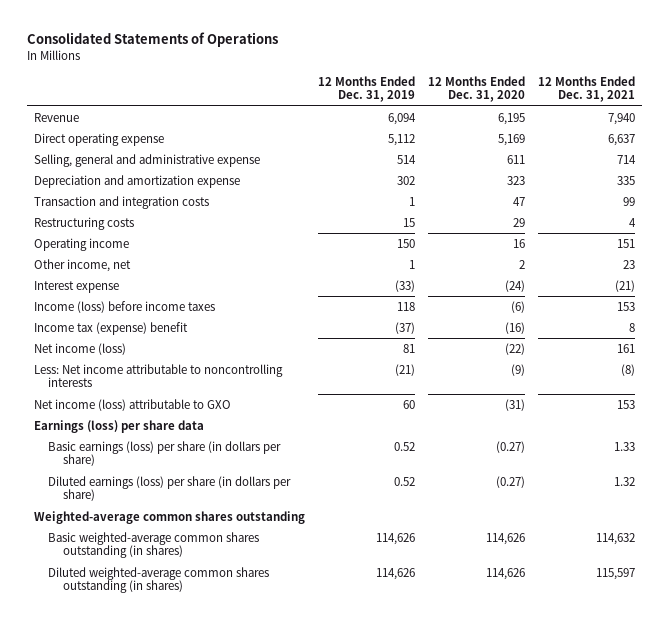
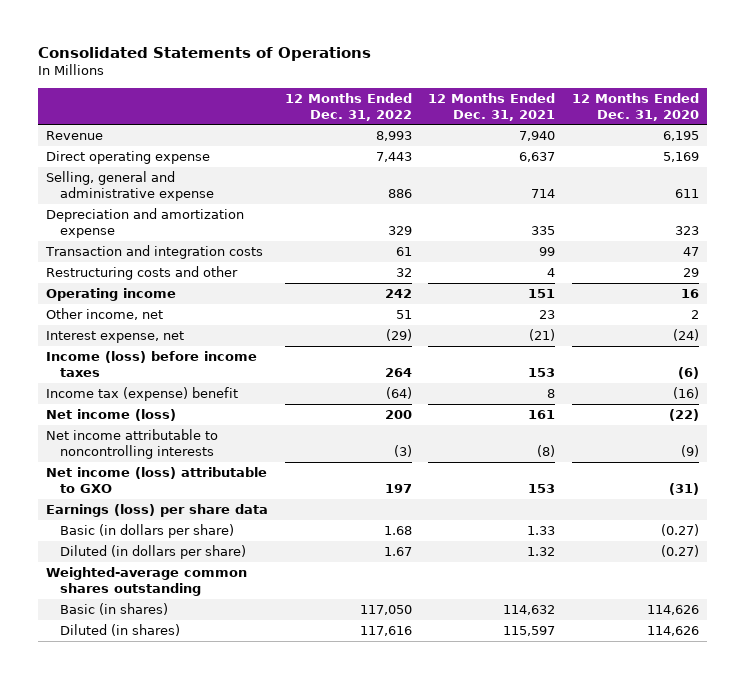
- | 12 Months Ended Dec. 31, 2019 | 12 Months Ended Dec. 31, 2020 | 12 Months Ended Dec. 31, 2021
+ | 12 Months Ended Dec. 31, 2022 | 12 Months Ended Dec. 31, 2021 | 12 Months Ended Dec. 31, 2020
- Restructuring costs | 15 | 29 | 4
+ Restructuring costs and other | 32 | 4 | 29
- Interest expense | (33) | (24) | (21)
+ Interest expense, net | (29) | (21) | (24)
- Less: Net income attributable to noncontrolling interests | (21) | (9) | (8)
+ Net income attributable to noncontrolling interests | (3) | (8) | (9)
- Basic earnings (loss) per share (in dollars per share) | 0.52 | (0.27) | 1.33
- Diluted earnings (loss) per share (in dollars per share) | 0.52 | (0.27) | 1.32
+ Basic (in dollars per share) | 1.68 | 1.33 | (0.27)
+ Diluted (in dollars per share) | 1.67 | 1.32 | (0.27)
- Basic weighted-average common shares outstanding (in shares) | 114,626 | 114,626 | 114,632
- Diluted weighted-average common shares outstanding (in shares) | 114,626 | 114,626 | 115,597
+ Basic (in shares) | 117,050 | 114,632 | 114,626
+ Diluted (in shares) | 117,616 | 115,597 | 114,626

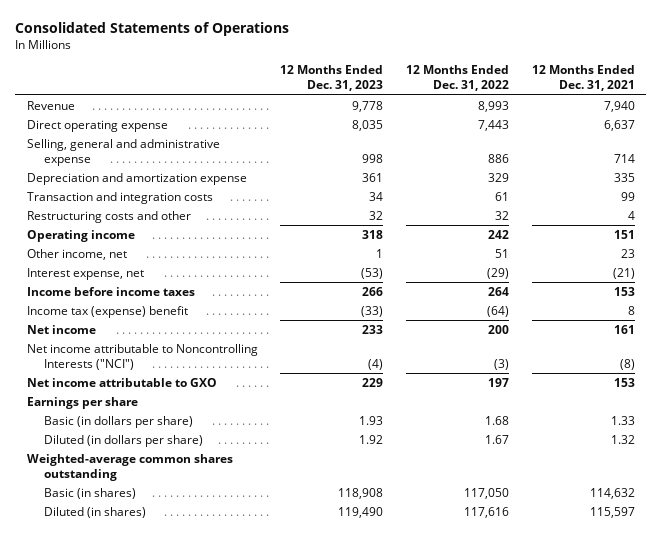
- | 12 Months Ended Dec. 31, 2022 | 12 Months Ended Dec. 31, 2021 | 12 Months Ended Dec. 31, 2020
+ | 12 Months Ended Dec. 31, 2023 | 12 Months Ended Dec. 31, 2022 | 12 Months Ended Dec. 31, 2021
- Income (loss) before income taxes | 264 | 153 | (6)
+ Income before income taxes | 266 | 264 | 153
- Net income (loss) | 200 | 161 | (22)
- Net income attributable to noncontrolling interests | (3) | (8) | (9)
- Net income (loss) attributable to GXO | 197 | 153 | (31)
- Earnings (loss) per share data
+ Net income | 233 | 200 | 161
+ Net income attributable to Noncontrolling Interests ("NCI") | (4) | (3) | (8)
+ Net income attributable to GXO | 229 | 197 | 153
+ Earnings per share

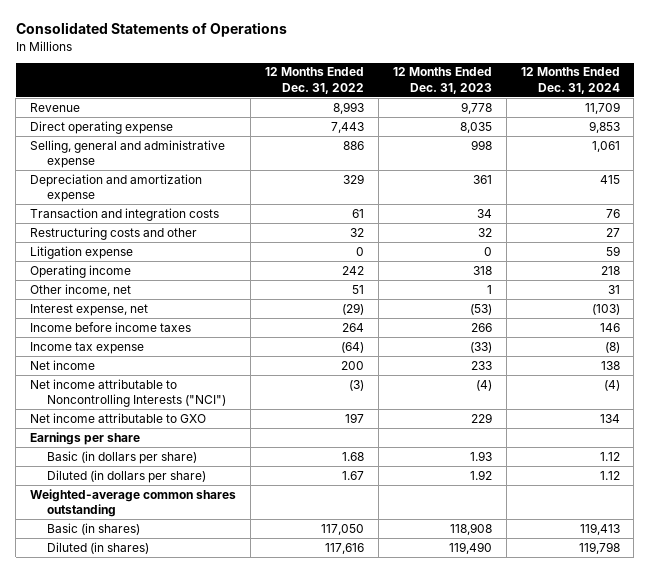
- | 12 Months Ended Dec. 31, 2023 | 12 Months Ended Dec. 31, 2022 | 12 Months Ended Dec. 31, 2021
+ | 12 Months Ended Dec. 31, 2022 | 12 Months Ended Dec. 31, 2023 | 12 Months Ended Dec. 31, 2024
+ Litigation expense | 0 | 0 | 59
- Income tax (expense) benefit | (33) | (64) | 8
+ Income tax expense | (64) | (33) | (8)

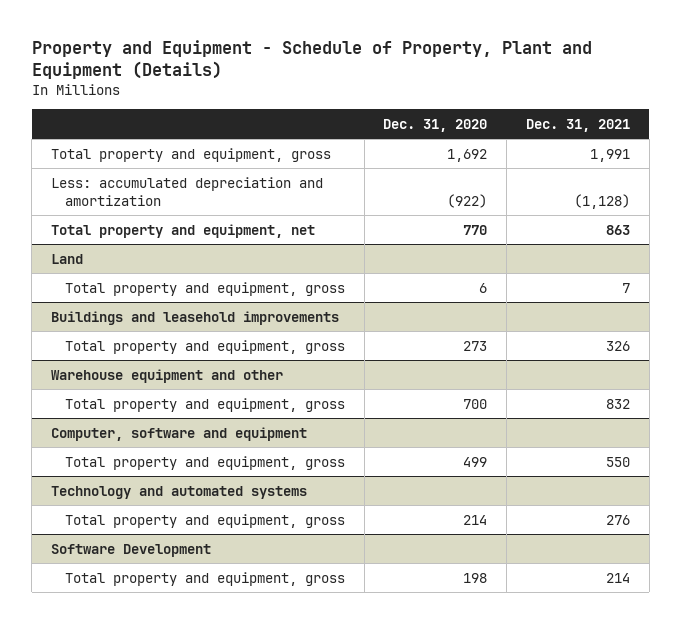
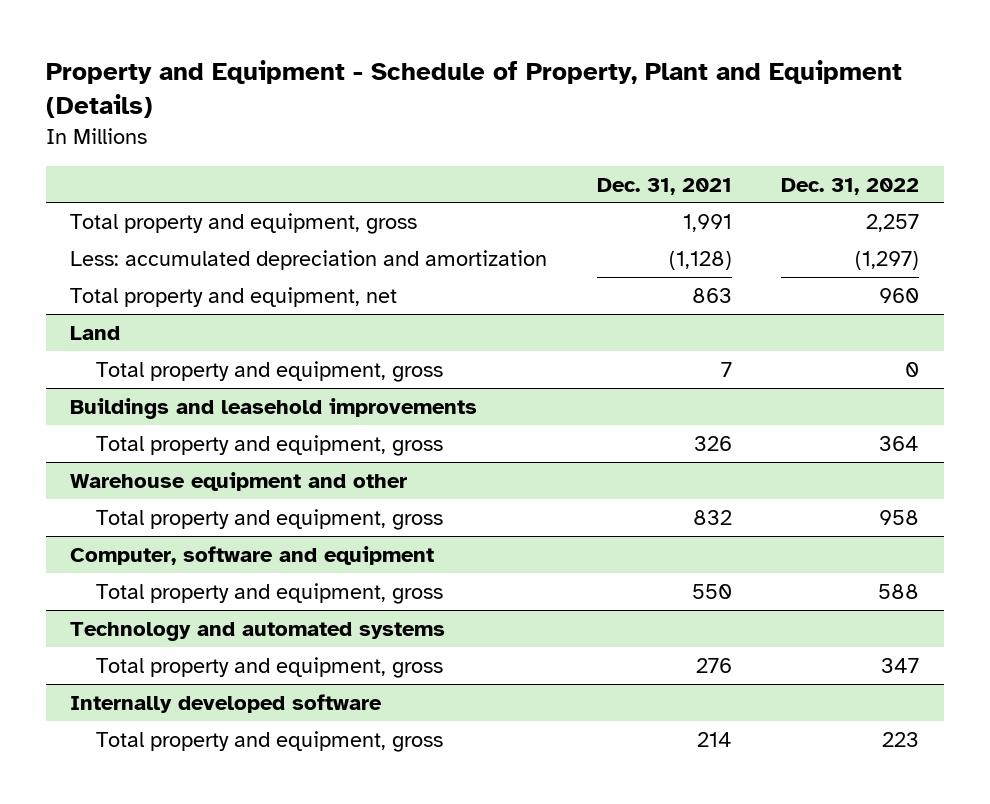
- | Dec. 31, 2020 | Dec. 31, 2021
+ | Dec. 31, 2021 | Dec. 31, 2022
- Software Development
+ Internally developed software

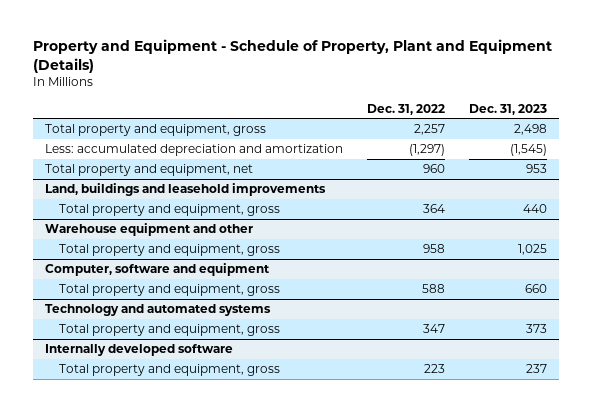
- | Dec. 31, 2021 | Dec. 31, 2022
+ | Dec. 31, 2022 | Dec. 31, 2023
- Land
- Total property and equipment, gross | 7 | 0
- Buildings and leasehold improvements
+ Land, buildings and leasehold improvements

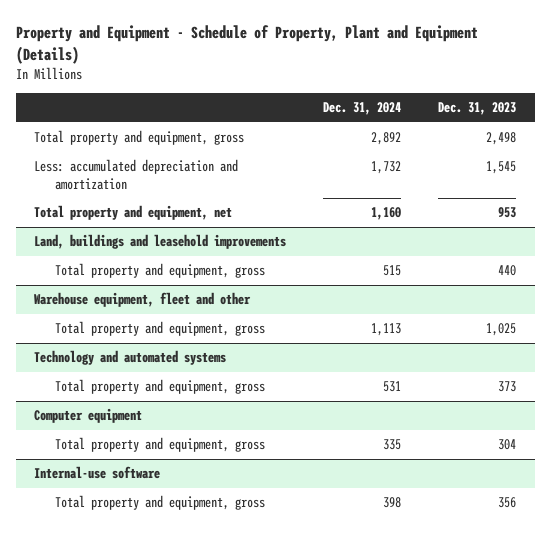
- | Dec. 31, 2022 | Dec. 31, 2023
+ | Dec. 31, 2024 | Dec. 31, 2023
- Less: accumulated depreciation and amortization | (1,297) | (1,545)
+ Less: accumulated depreciation and amortization | 1,732 | 1,545
- Warehouse equipment and other
+ Warehouse equipment, fleet and other
- Computer, software and equipment
- Total property and equipment, gross | 588 | 660
- Internally developed software
- Total property and equipment, gross | 223 | 237
+ Computer equipment
+ Total property and equipment, gross | 335 | 304
+ Internal-use software
+ Total property and equipment, gross | 398 | 356

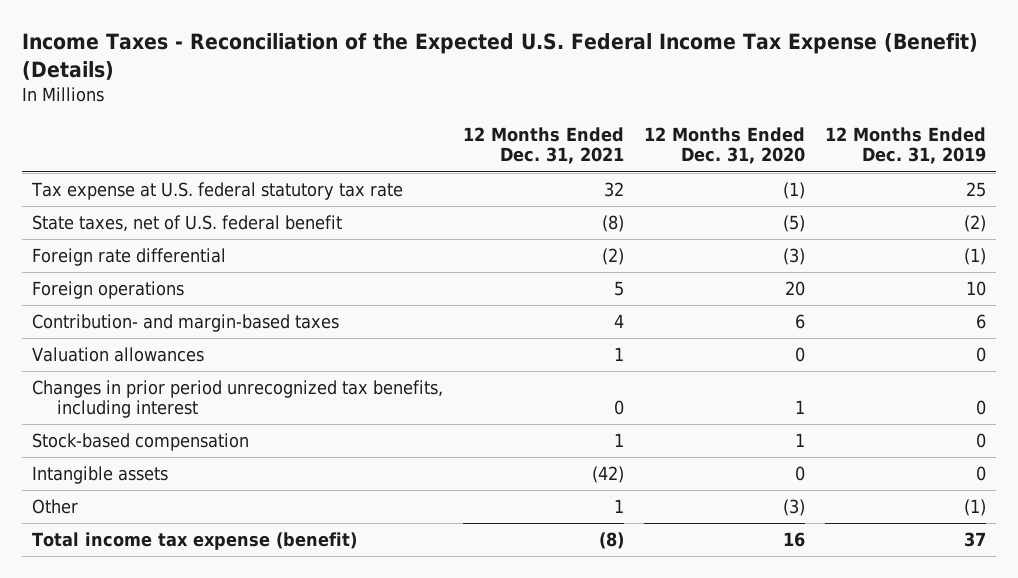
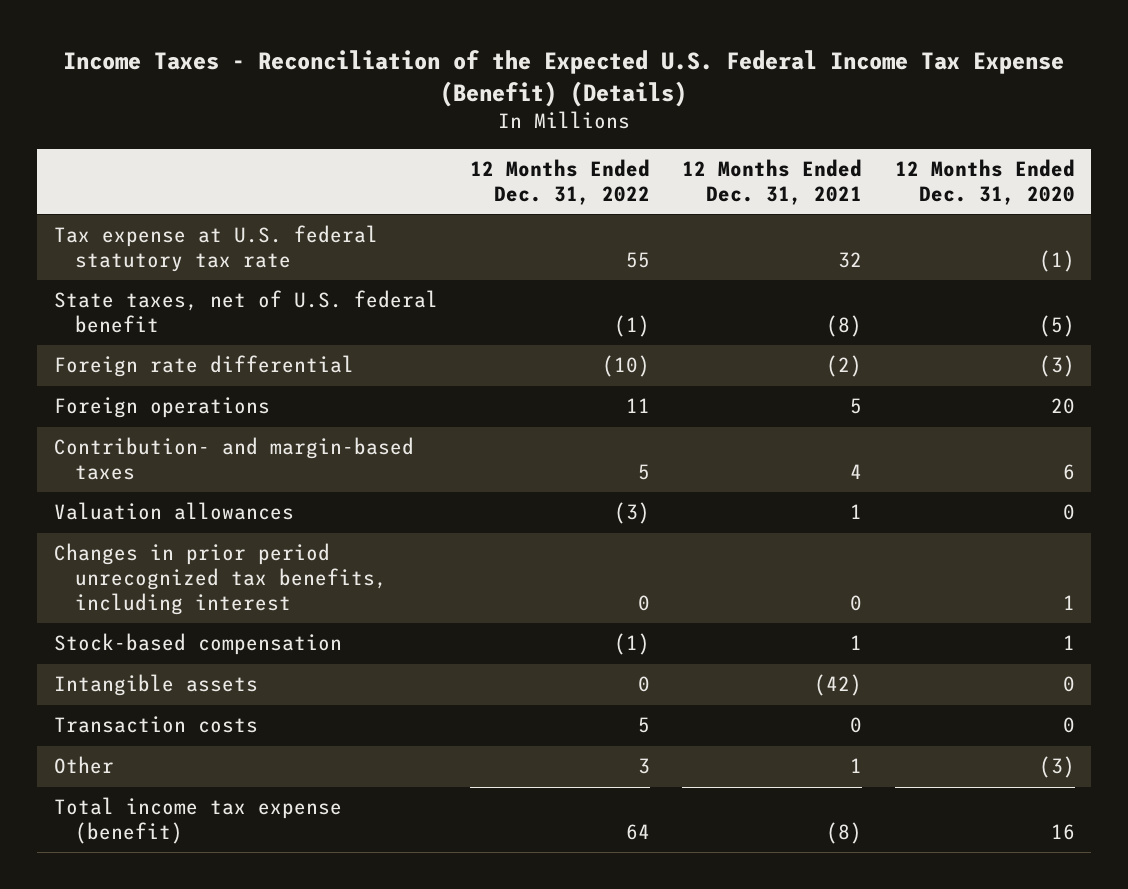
- | 12 Months Ended Dec. 31, 2021 | 12 Months Ended Dec. 31, 2020 | 12 Months Ended Dec. 31, 2019
+ | 12 Months Ended Dec. 31, 2022 | 12 Months Ended Dec. 31, 2021 | 12 Months Ended Dec. 31, 2020
+ Transaction costs | 5 | 0 | 0

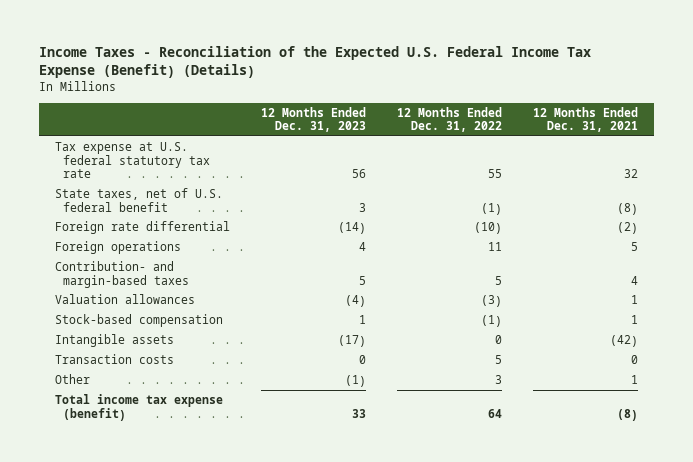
- | 12 Months Ended Dec. 31, 2022 | 12 Months Ended Dec. 31, 2021 | 12 Months Ended Dec. 31, 2020
+ | 12 Months Ended Dec. 31, 2023 | 12 Months Ended Dec. 31, 2022 | 12 Months Ended Dec. 31, 2021
- Changes in prior period unrecognized tax benefits, including interest | 0 | 0 | 1

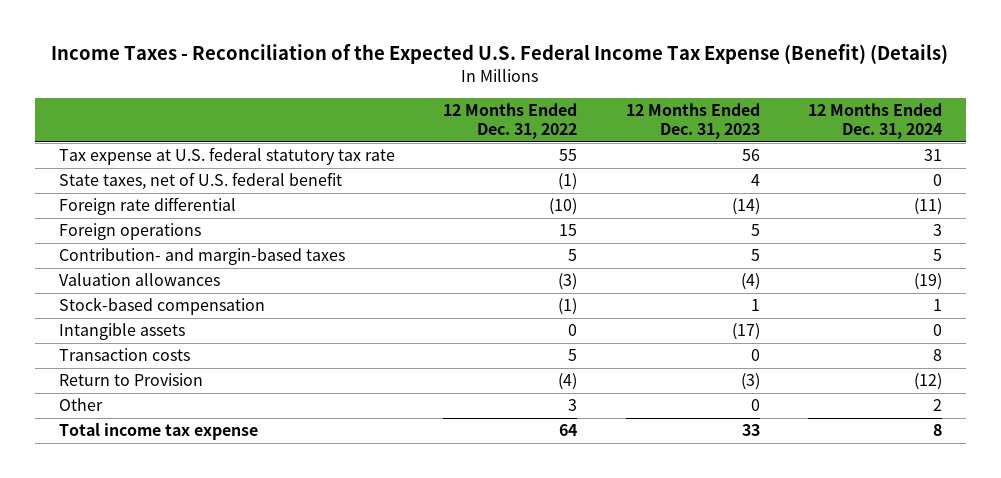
- | 12 Months Ended Dec. 31, 2023 | 12 Months Ended Dec. 31, 2022 | 12 Months Ended Dec. 31, 2021
+ | 12 Months Ended Dec. 31, 2022 | 12 Months Ended Dec. 31, 2023 | 12 Months Ended Dec. 31, 2024
- State taxes, net of U.S. federal benefit | 3 | (1) | (8)
+ State taxes, net of U.S. federal benefit | (1) | 4 | 0
- Foreign operations | 4 | 11 | 5
+ Foreign operations | 15 | 5 | 3
- Other | (1) | 3 | 1
- Total income tax expense (benefit) | 33 | 64 | (8)
+ Return to Provision | (4) | (3) | (12)
+ Other | 3 | 0 | 2
+ Total income tax expense | 64 | 33 | 8

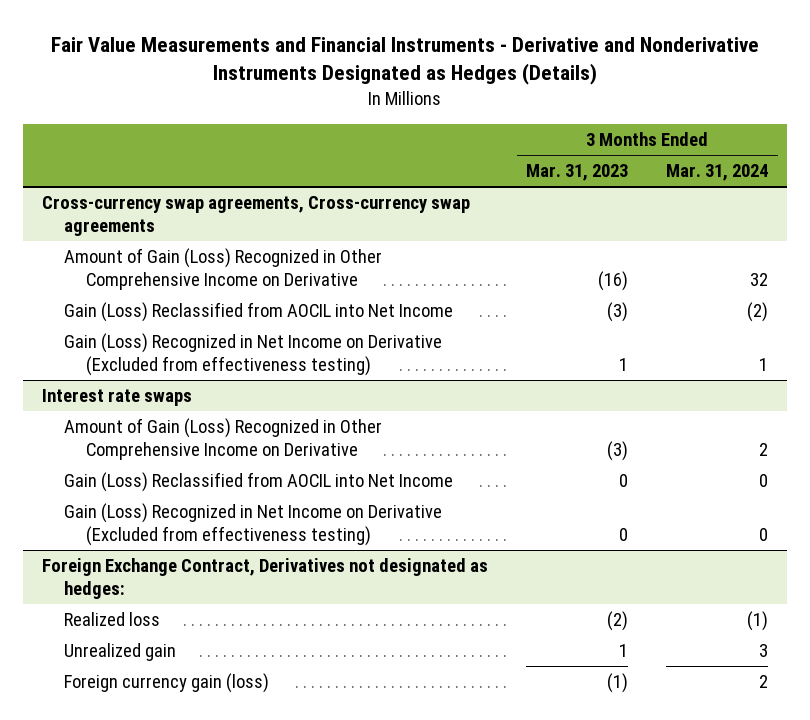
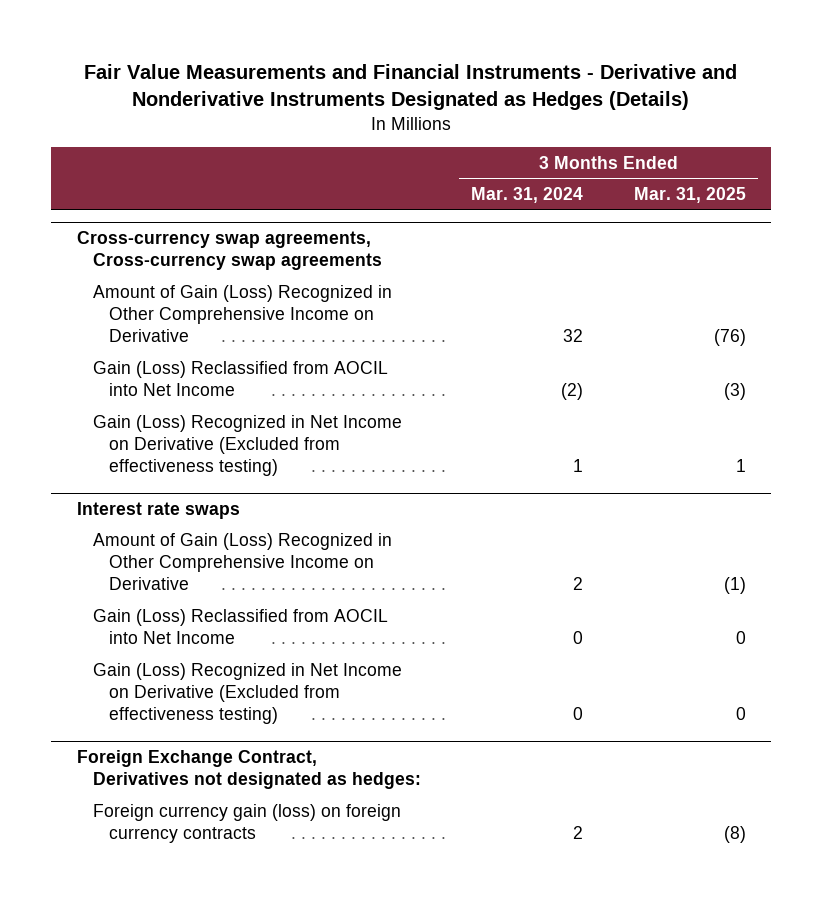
- | 3 Months Ended Mar. 31, 2023 | 3 Months Ended Mar. 31, 2024
+ | 3 Months Ended Mar. 31, 2024 | 3 Months Ended Mar. 31, 2025
@ Foreign Exchange Contract, Derivatives not designated as hedges:
- Realized loss | (2) | (1)
- Unrealized gain | 1 | 3
- Foreign currency gain (loss) | (1) | 2
+ Foreign currency gain (loss) on foreign currency contracts | 2 | (8)

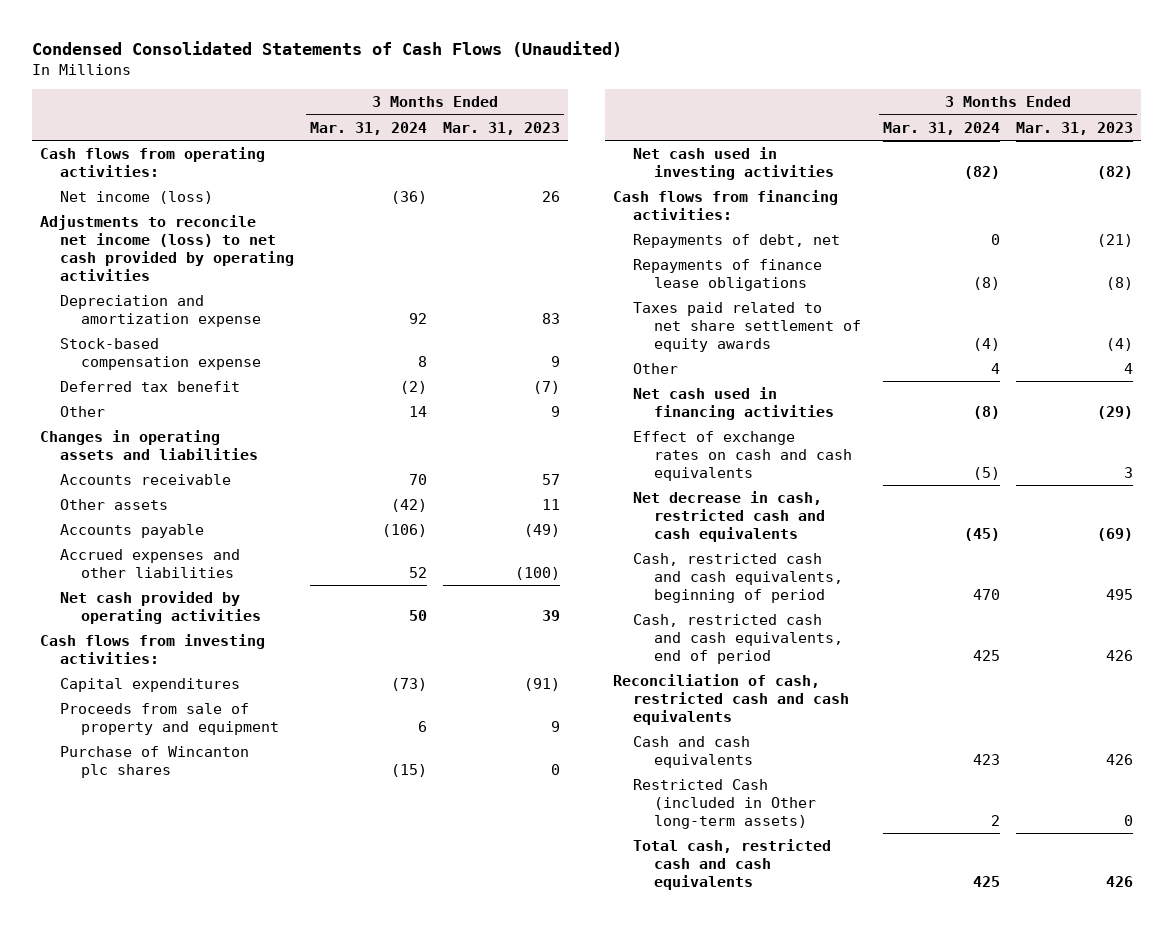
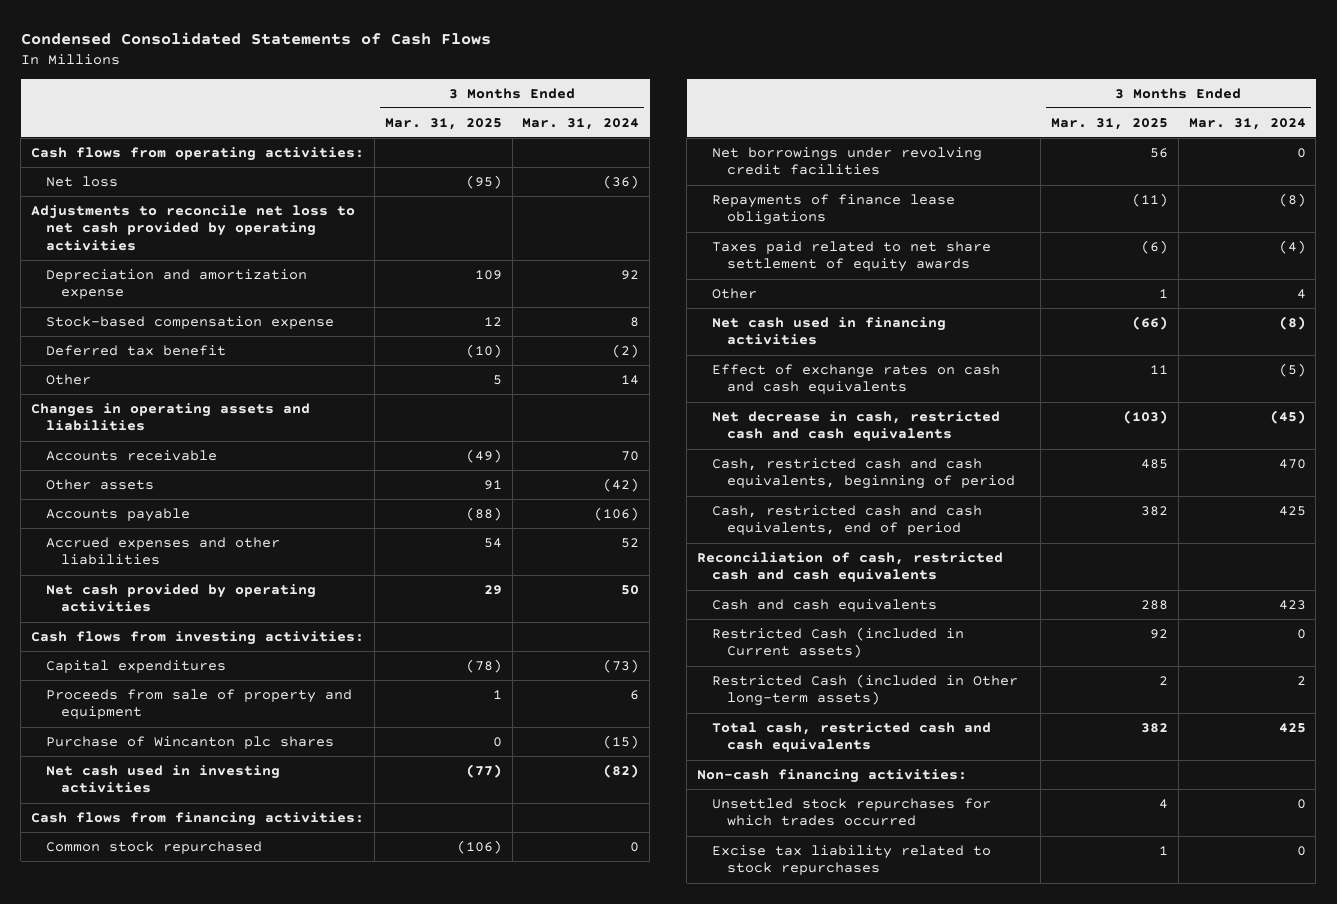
- Condensed Consolidated Statements of Cash Flows (Unaudited)
+ Condensed Consolidated Statements of Cash Flows
- | 3 Months Ended Mar. 31, 2024 | 3 Months Ended Mar. 31, 2023
+ | 3 Months Ended Mar. 31, 2025 | 3 Months Ended Mar. 31, 2024
- Net income (loss) | (36) | 26
- Adjustments to reconcile net income (loss) to net cash provided by operating activities
+ Net loss | (95) | (36)
+ Adjustments to reconcile net loss to net cash provided by operating activities
- Repayments of debt, net | 0 | (21)
+ Common stock repurchased | (106) | 0
+ Net borrowings under revolving credit facilities | 56 | 0
+ Restricted Cash (included in Current assets) | 92 | 0
+ Non-cash financing activities:
+ Unsettled stock repurchases for which trades occurred | 4 | 0
+ Excise tax liability related to stock repurchases | 1 | 0

